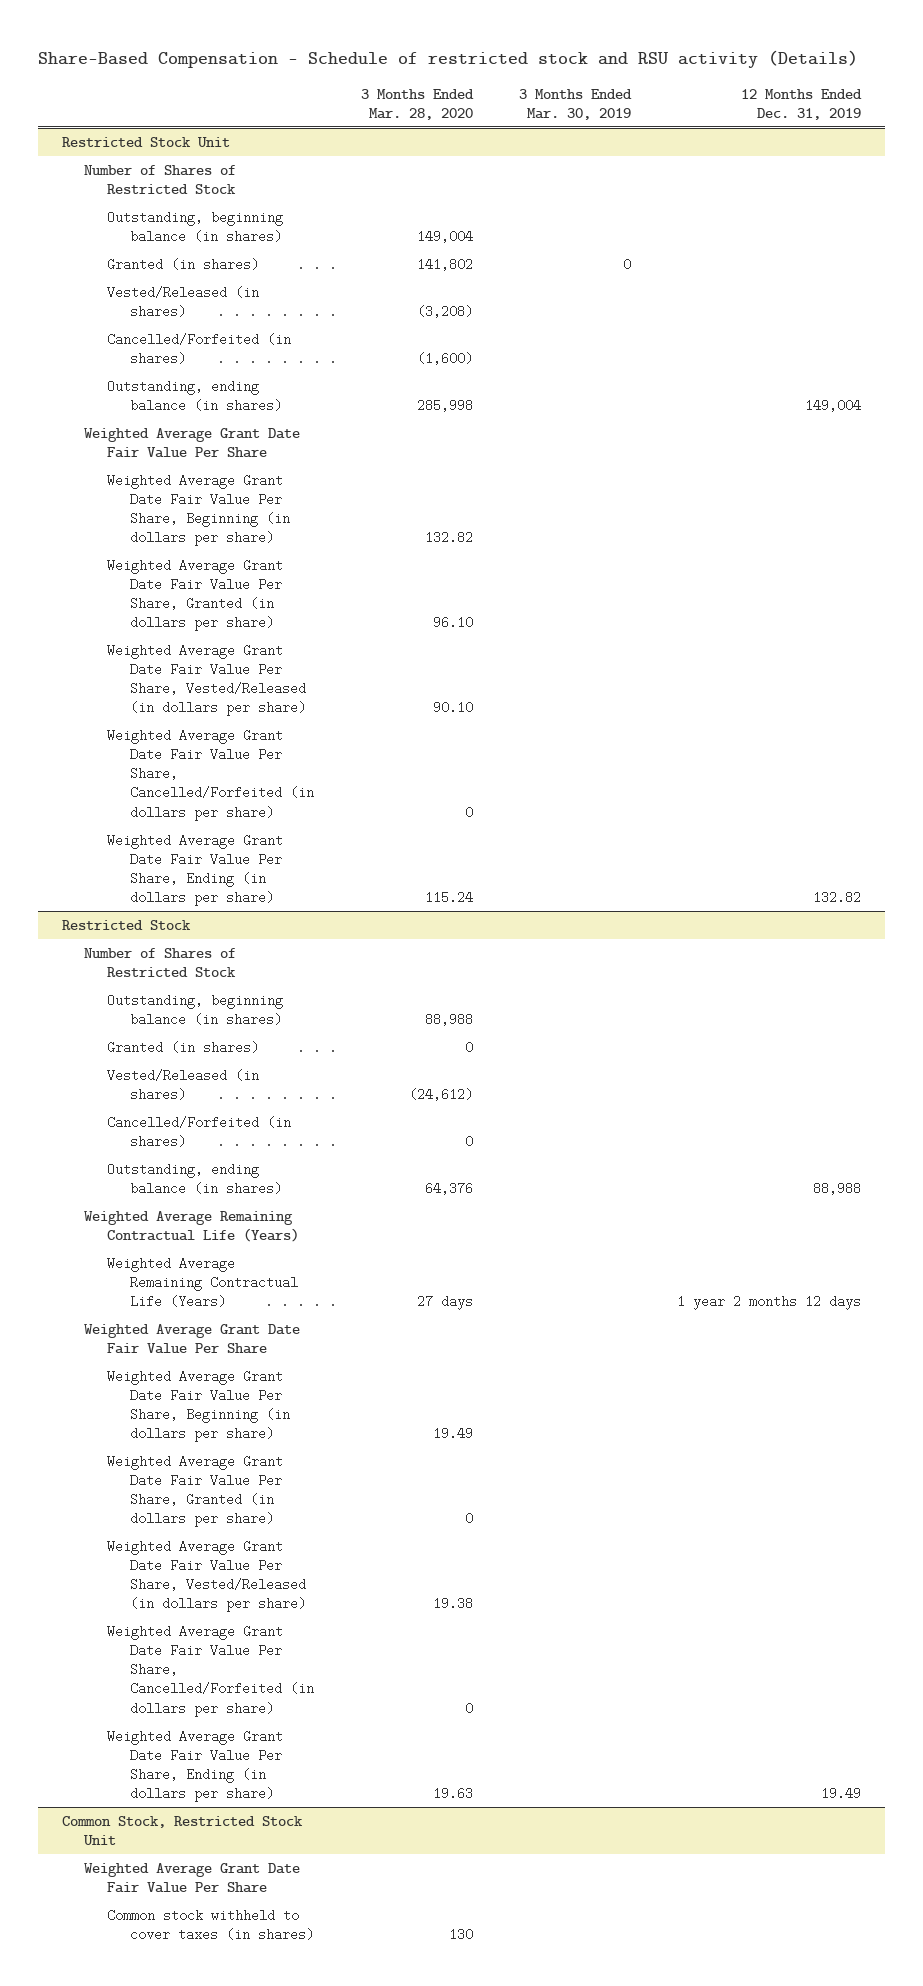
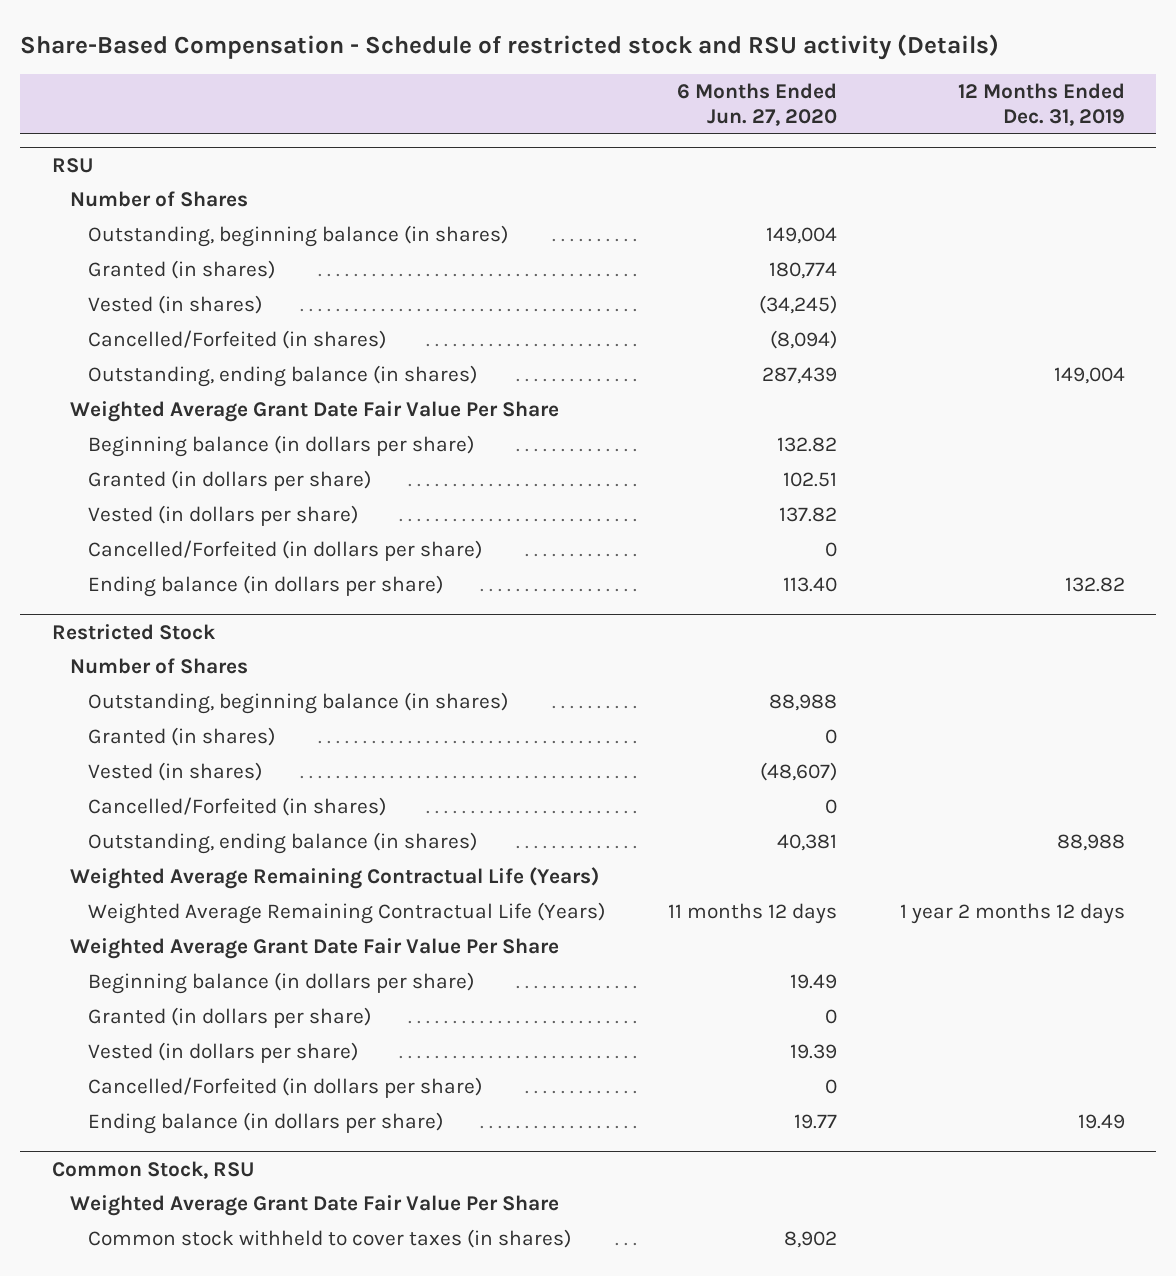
- | 3 Months Ended Mar. 28, 2020 | 3 Months Ended Mar. 30, 2019 | 12 Months Ended Dec. 31, 2019
+ | 6 Months Ended Jun. 27, 2020 | 12 Months Ended Dec. 31, 2019
- Restricted Stock Unit
- Number of Shares of Restricted Stock
+ RSU
+ Number of Shares
- Vested/Released (in shares) | (3,208) | |
+ Vested (in shares) | (34,245) |
- Weighted Average Grant Date Fair Value Per Share, Beginning (in dollars per share) | 132.82 | |
- Weighted Average Grant Date Fair Value Per Share, Granted (in dollars per share) | 96.10 | |
- Weighted Average Grant Date Fair Value Per Share, Vested/Released (in dollars per share) | 90.10 | |
- Weighted Average Grant Date Fair Value Per Share, Cancelled/Forfeited (in dollars per share) | 0 | |
- Weighted Average Grant Date Fair Value Per Share, Ending (in dollars per share) | 115.24 | | 132.82
+ Beginning balance (in dollars per share) | 132.82 |
+ Granted (in dollars per share) | 102.51 |
+ Vested (in dollars per share) | 137.82 |
+ Cancelled/Forfeited (in dollars per share) | 0 |
+ Ending balance (in dollars per share) | 113.40 | 132.82
@ Restricted Stock
- Number of Shares of Restricted Stock
+ Number of Shares
- Vested/Released (in shares) | (24,612) | |
+ Vested (in shares) | (48,607) |
- Weighted Average Grant Date Fair Value Per Share, Beginning (in dollars per share) | 19.49 | |
- Weighted Average Grant Date Fair Value Per Share, Granted (in dollars per share) | 0 | |
- Weighted Average Grant Date Fair Value Per Share, Vested/Released (in dollars per share) | 19.38 | |
- Weighted Average Grant Date Fair Value Per Share, Cancelled/Forfeited (in dollars per share) | 0 | |
- Weighted Average Grant Date Fair Value Per Share, Ending (in dollars per share) | 19.63 | | 19.49
- Common Stock, Restricted Stock Unit
- Weighted Average Grant Date Fair Value Per Share
- Common stock withheld to cover taxes (in shares) | 130 | |
@ Restricted Stock
+ Beginning balance (in dollars per share) | 19.49 |
+ Granted (in dollars per share) | 0 |
+ Vested (in dollars per share) | 19.39 |
+ Cancelled/Forfeited (in dollars per share) | 0 |
+ Ending balance (in dollars per share) | 19.77 | 19.49
+ Common Stock, RSU
+ Weighted Average Grant Date Fair Value Per Share
+ Common stock withheld to cover taxes (in shares) | 8,902 |

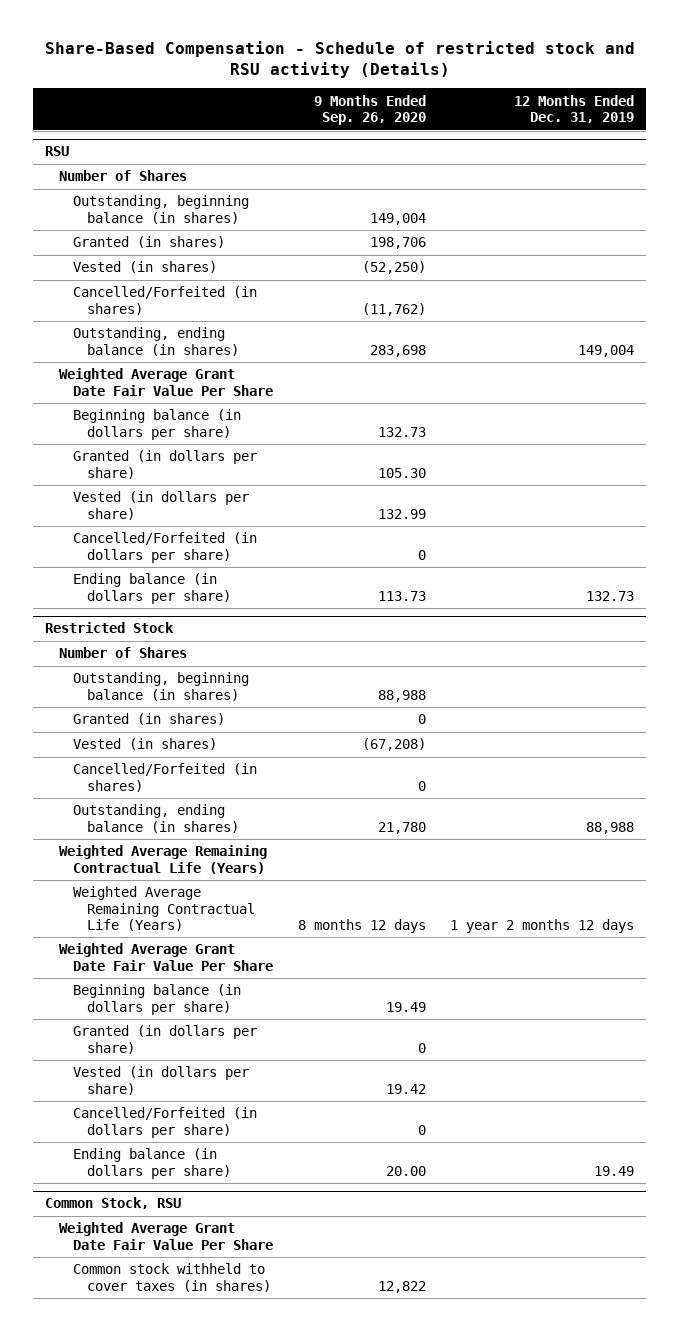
- | 6 Months Ended Jun. 27, 2020 | 12 Months Ended Dec. 31, 2019
+ | 9 Months Ended Sep. 26, 2020 | 12 Months Ended Dec. 31, 2019
@ RSU
- Ending balance (in dollars per share) | 113.40 | 132.82
+ Ending balance (in dollars per share) | 113.73 | 132.73

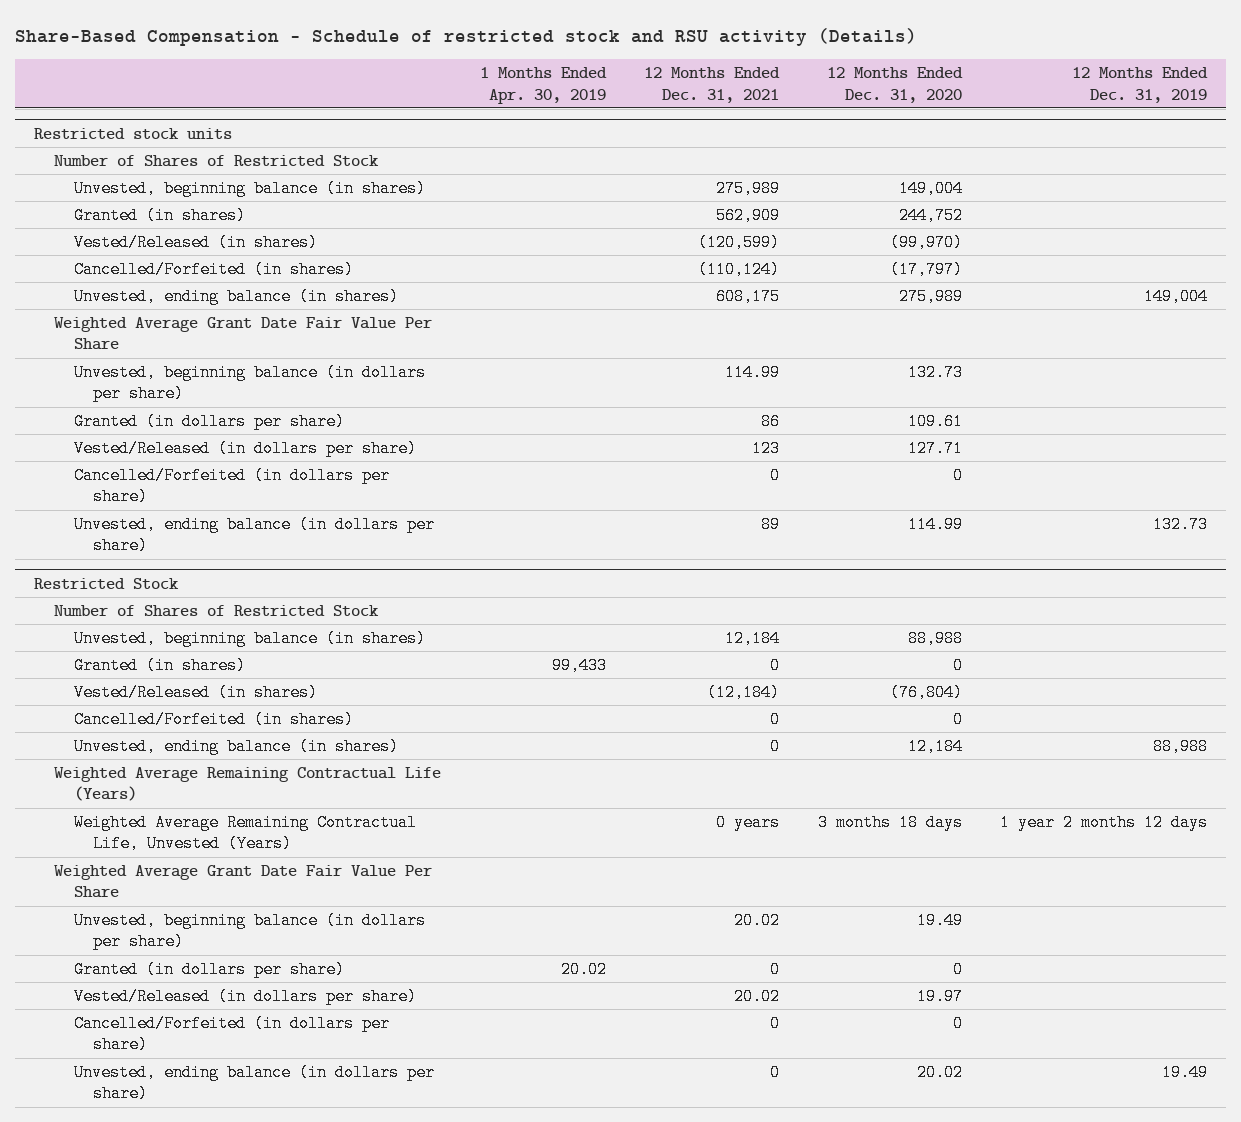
- | 9 Months Ended Sep. 26, 2020 | 12 Months Ended Dec. 31, 2019
+ | 1 Months Ended Apr. 30, 2019 | 12 Months Ended Dec. 31, 2021 | 12 Months Ended Dec. 31, 2020 | 12 Months Ended Dec. 31, 2019
- RSU
- Number of Shares
- Outstanding, beginning balance (in shares) | 149,004 |
+ Restricted stock units
+ Number of Shares of Restricted Stock
+ Unvested, beginning balance (in shares) | | 275,989 | 149,004 |
- Vested (in shares) | (52,250) |
+ Vested/Released (in shares) | | (120,599) | (99,970) |
- Outstanding, ending balance (in shares) | 283,698 | 149,004
+ Unvested, ending balance (in shares) | | 608,175 | 275,989 | 149,004
- Beginning balance (in dollars per share) | 132.73 |
+ Unvested, beginning balance (in dollars per share) | | 114.99 | 132.73 |
- Vested (in dollars per share) | 132.99 |
+ Vested/Released (in dollars per share) | | 123 | 127.71 |
- Ending balance (in dollars per share) | 113.73 | 132.73
+ Unvested, ending balance (in dollars per share) | | 89 | 114.99 | 132.73
@ Restricted Stock
- Number of Shares
- Outstanding, beginning balance (in shares) | 88,988 |
+ Number of Shares of Restricted Stock
+ Unvested, beginning balance (in shares) | | 12,184 | 88,988 |
- Vested (in shares) | (67,208) |
+ Vested/Released (in shares) | | (12,184) | (76,804) |
- Outstanding, ending balance (in shares) | 21,780 | 88,988
+ Unvested, ending balance (in shares) | | 0 | 12,184 | 88,988
- Weighted Average Remaining Contractual Life (Years) | 8 months 12 days | 1 year 2 months 12 days
+ Weighted Average Remaining Contractual Life, Unvested (Years) | | 0 years | 3 months 18 days | 1 year 2 months 12 days
- Beginning balance (in dollars per share) | 19.49 |
+ Unvested, beginning balance (in dollars per share) | | 20.02 | 19.49 |
- Vested (in dollars per share) | 19.42 |
+ Vested/Released (in dollars per share) | | 20.02 | 19.97 |
- Ending balance (in dollars per share) | 20.00 | 19.49
- Common Stock, RSU
- Weighted Average Grant Date Fair Value Per Share
- Common stock withheld to cover taxes (in shares) | 12,822 |
@ Restricted Stock
+ Unvested, ending balance (in dollars per share) | | 0 | 20.02 | 19.49

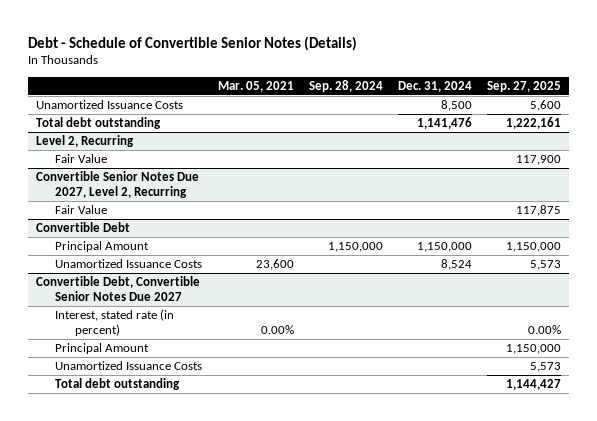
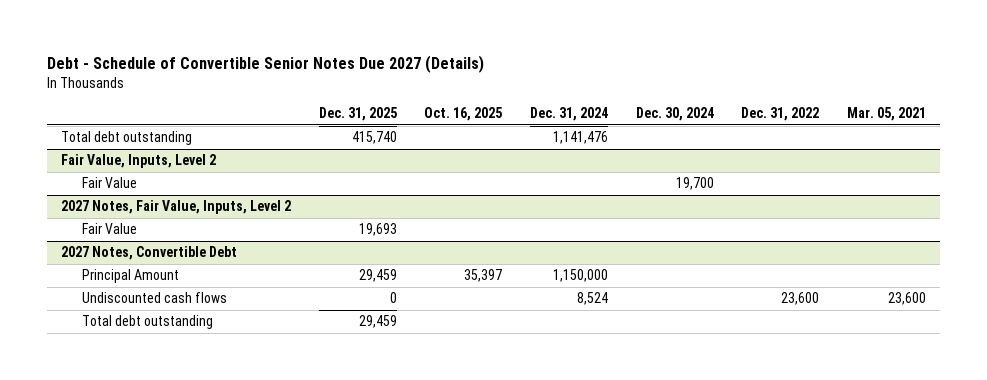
- Debt - Schedule of Convertible Senior Notes (Details)
+ Debt - Schedule of Convertible Senior Notes Due 2027 (Details)
- | Mar. 05, 2021 | Sep. 28, 2024 | Dec. 31, 2024 | Sep. 27, 2025
+ | Dec. 31, 2025 | Oct. 16, 2025 | Dec. 31, 2024 | Dec. 30, 2024 | Dec. 31, 2022 | Mar. 05, 2021
- Unamortized Issuance Costs | | | 8,500 | 5,600
- Level 2, Recurring
- Fair Value | | | | 117,900
- Convertible Senior Notes Due 2027, Level 2, Recurring
- Fair Value | | | | 117,875
- Convertible Debt
+ Fair Value, Inputs, Level 2
+ Fair Value | | | | 19,700 | |
+ 2027 Notes, Fair Value, Inputs, Level 2
+ Fair Value | 19,693 | | | | |
+ 2027 Notes, Convertible Debt
- Unamortized Issuance Costs | 23,600 | | 8,524 | 5,573
- Convertible Debt, Convertible Senior Notes Due 2027
- Interest, stated rate (in percent) | 0.00% | | | 0.00%
- Principal Amount | | | | 1,150,000
- Unamortized Issuance Costs | | | | 5,573
- Total debt outstanding | | | | 1,144,427
+ Undiscounted cash flows | 0 | | 8,524 | | 23,600 | 23,600
+ Total debt outstanding | 29,459 | | | | |

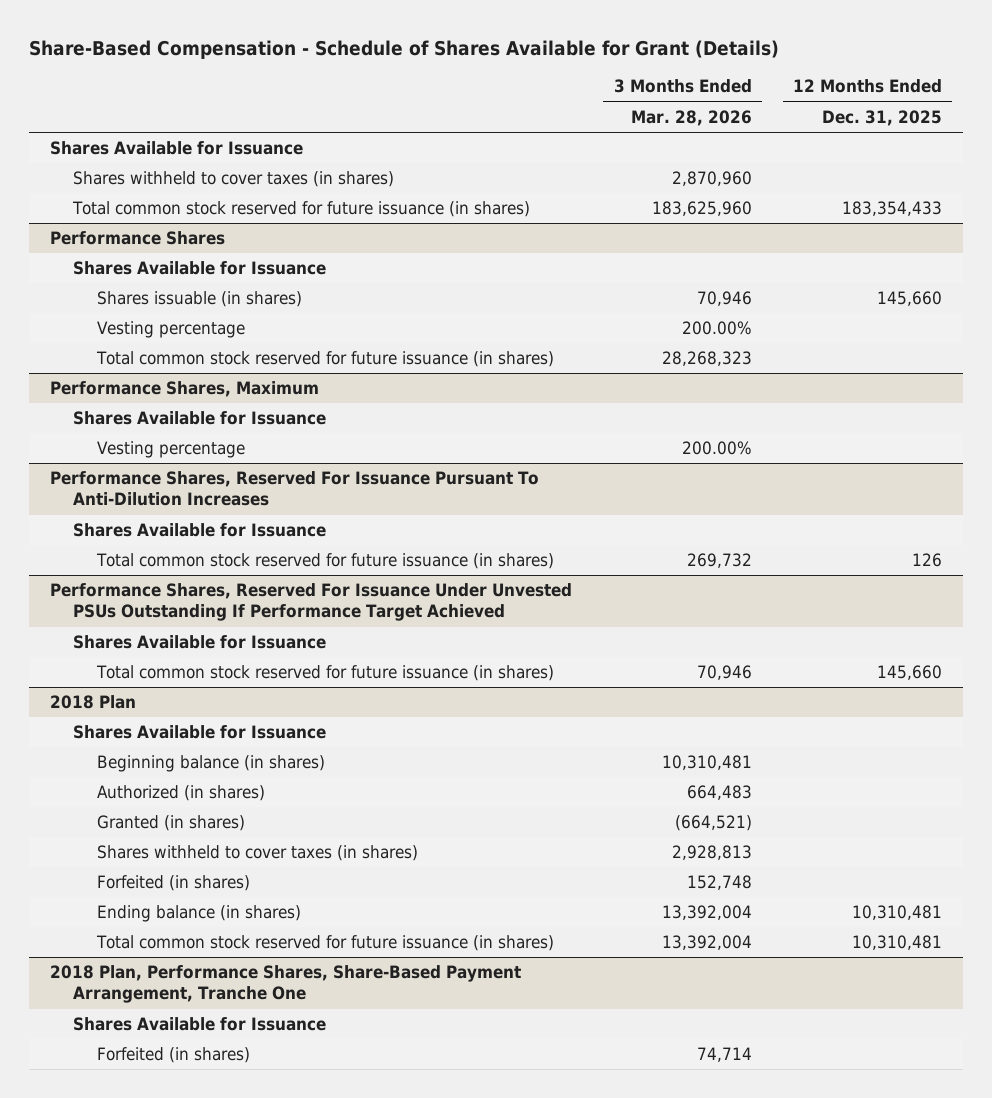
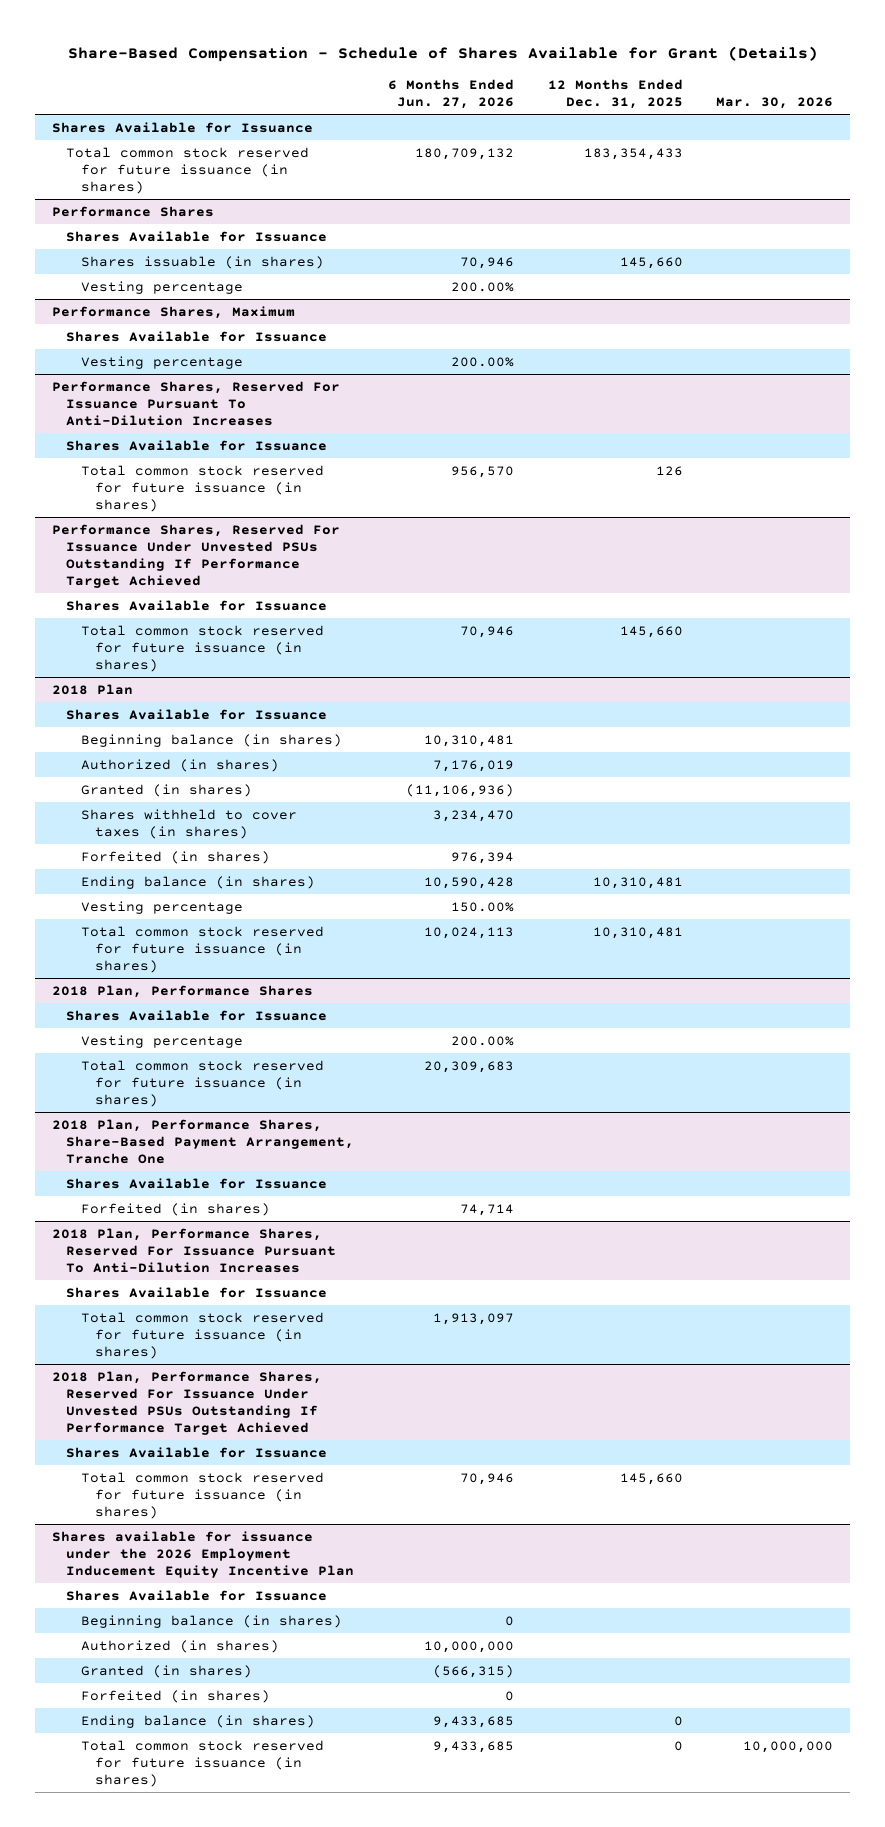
- | 3 Months Ended Mar. 28, 2026 | 12 Months Ended Dec. 31, 2025
+ | 6 Months Ended Jun. 27, 2026 | 12 Months Ended Dec. 31, 2025 | Mar. 30, 2026
- Shares withheld to cover taxes (in shares) | 2,870,960 |
@ Performance Shares
- Total common stock reserved for future issuance (in shares) | 28,268,323 |
@ 2018 Plan
+ Vesting percentage | 150.00% | |
+ 2018 Plan, Performance Shares
+ Shares Available for Issuance
+ Vesting percentage | 200.00% | |
+ Total common stock reserved for future issuance (in shares) | 20,309,683 | |
+ 2018 Plan, Performance Shares, Reserved For Issuance Pursuant To Anti-Dilution Increases
+ Shares Available for Issuance
+ Total common stock reserved for future issuance (in shares) | 1,913,097 | |
+ 2018 Plan, Performance Shares, Reserved For Issuance Under Unvested PSUs Outstanding If Performance Target Achieved
+ Shares Available for Issuance
+ Total common stock reserved for future issuance (in shares) | 70,946 | 145,660 |
+ Shares available for issuance under the 2026 Employment Inducement Equity Incentive Plan
+ Shares Available for Issuance
+ Beginning balance (in shares) | 0 | |
+ Authorized (in shares) | 10,000,000 | |
+ Granted (in shares) | (566,315) | |
+ Forfeited (in shares) | 0 | |
+ Ending balance (in shares) | 9,433,685 | 0 |
+ Total common stock reserved for future issuance (in shares) | 9,433,685 | 0 | 10,000,000

